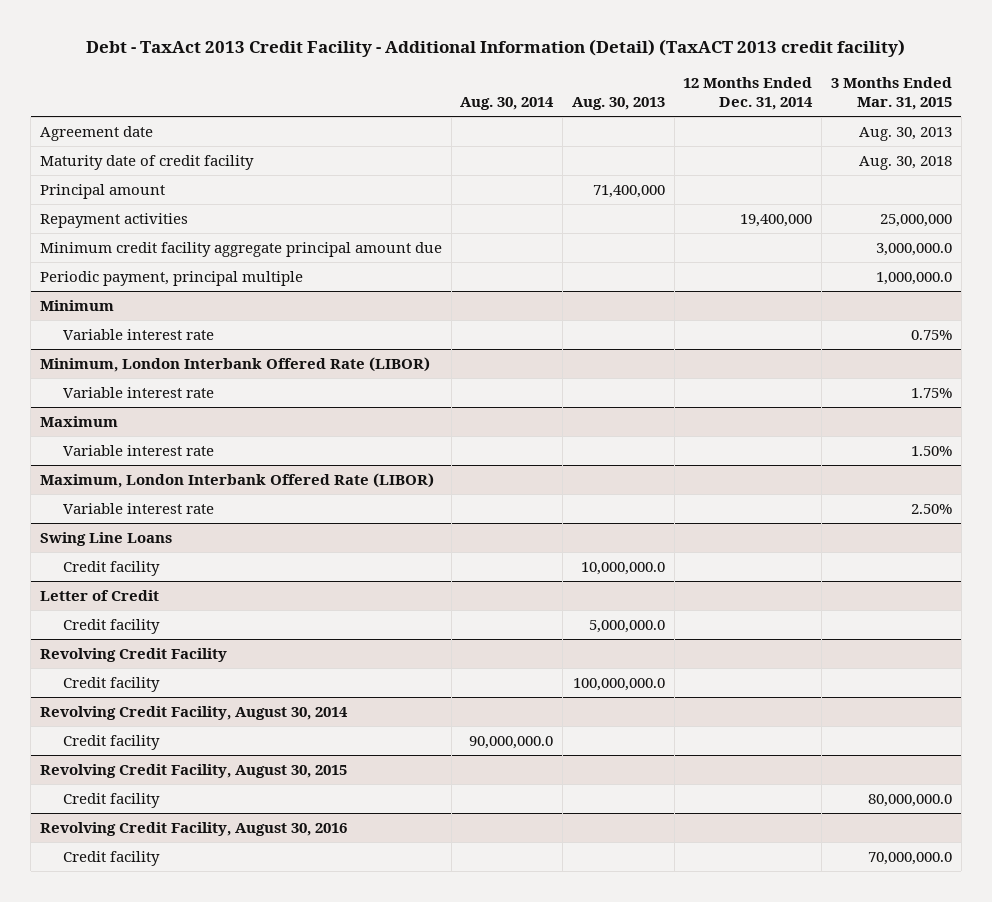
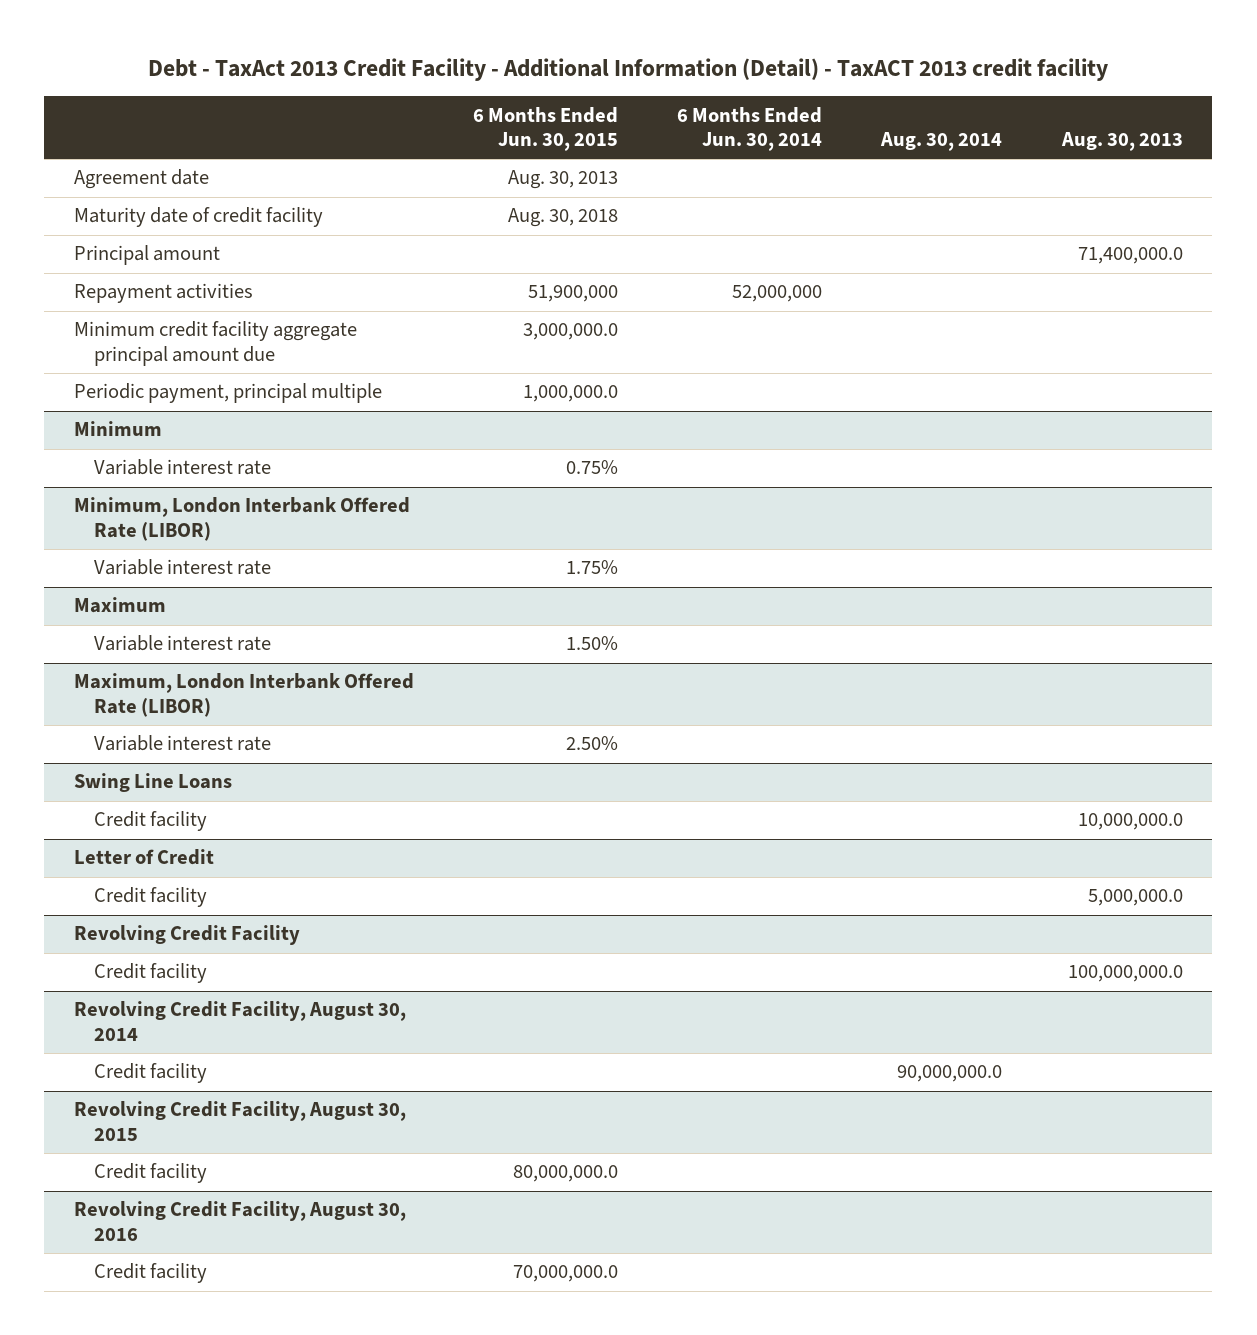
- Debt - TaxAct 2013 Credit Facility - Additional Information (Detail) (TaxACT 2013 credit facility)
+ Debt - TaxAct 2013 Credit Facility - Additional Information (Detail) - TaxACT 2013 credit facility
- | Aug. 30, 2014 | Aug. 30, 2013 | 12 Months Ended Dec. 31, 2014 | 3 Months Ended Mar. 31, 2015
+ | 6 Months Ended Jun. 30, 2015 | 6 Months Ended Jun. 30, 2014 | Aug. 30, 2014 | Aug. 30, 2013
- Principal amount | | 71,400,000 | |
+ Principal amount | | | | 71,400,000.0

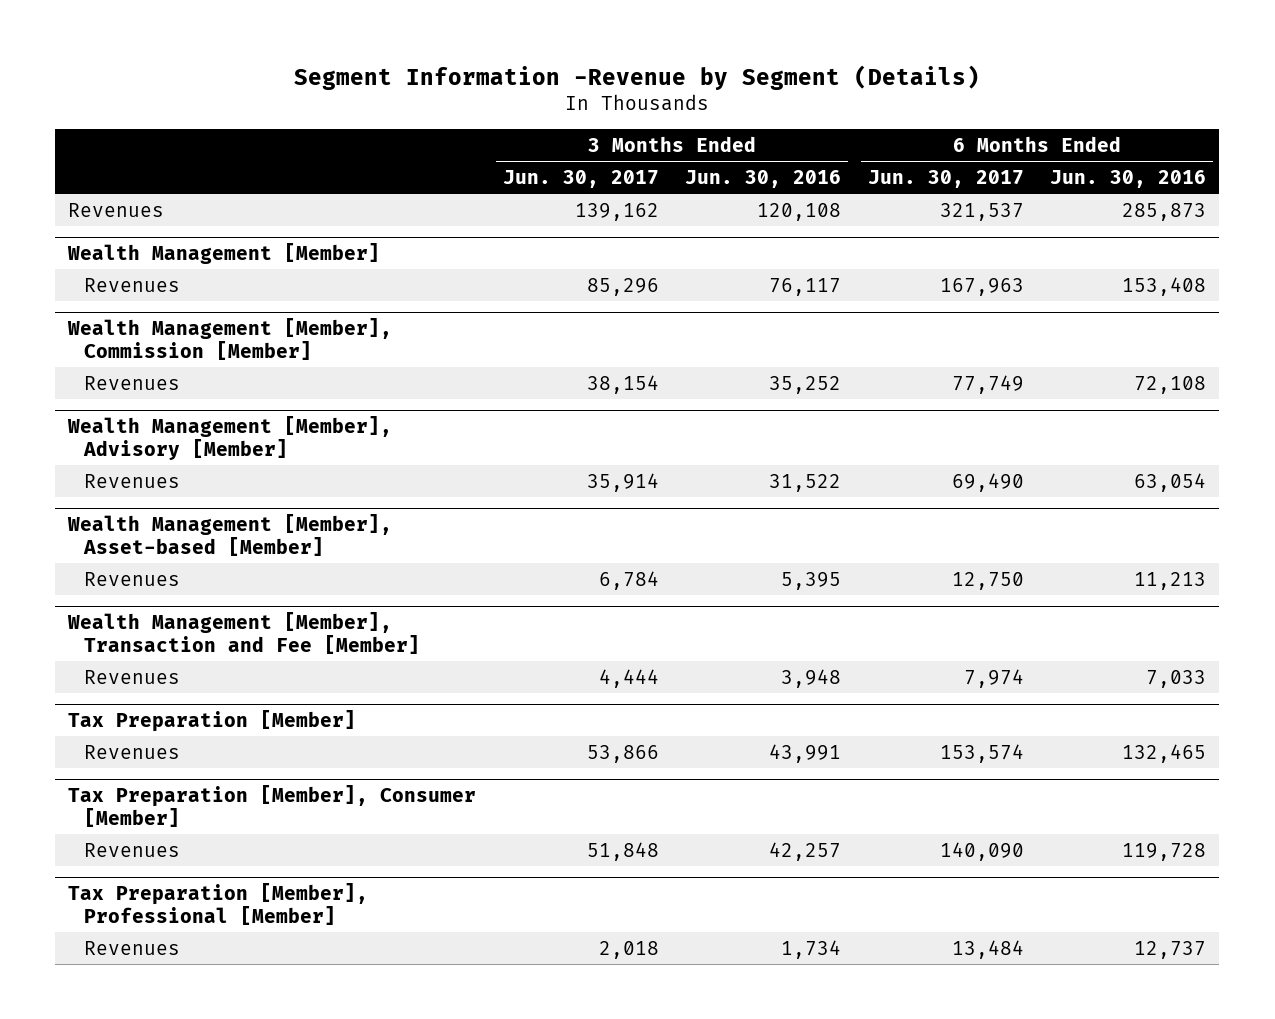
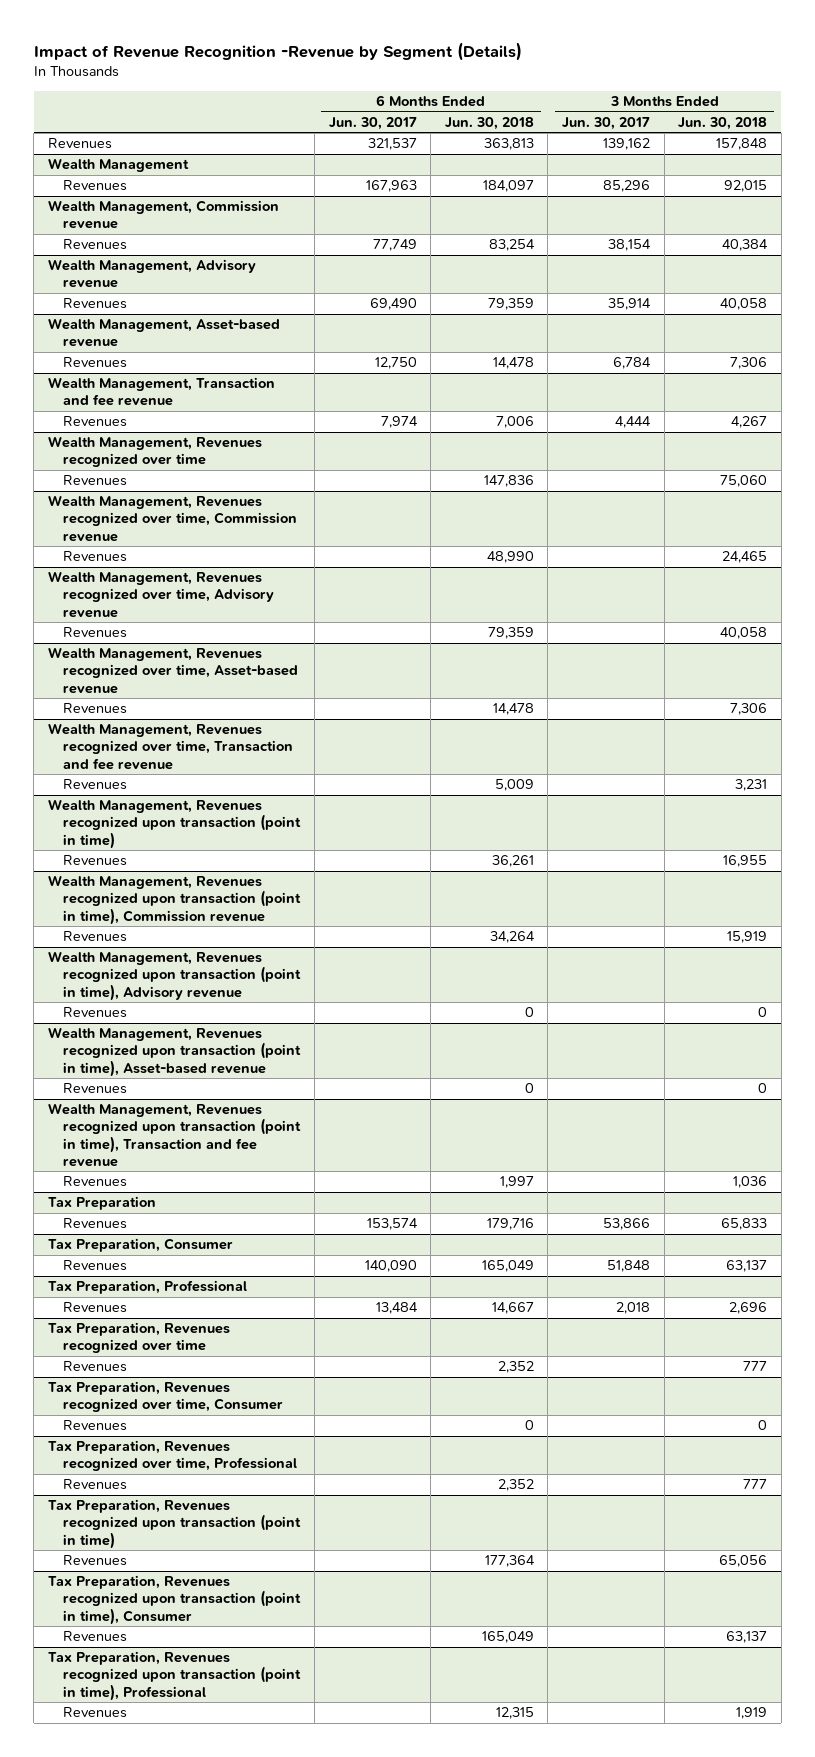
- Segment Information -Revenue by Segment (Details)
+ Impact of Revenue Recognition -Revenue by Segment (Details)
- | 3 Months Ended Jun. 30, 2017 | 3 Months Ended Jun. 30, 2016 | 6 Months Ended Jun. 30, 2017 | 6 Months Ended Jun. 30, 2016
+ | 6 Months Ended Jun. 30, 2017 | 6 Months Ended Jun. 30, 2018 | 3 Months Ended Jun. 30, 2017 | 3 Months Ended Jun. 30, 2018
- Wealth Management [Member]
+ Wealth Management
- Wealth Management [Member], Commission [Member]
+ Wealth Management, Commission revenue
- Wealth Management [Member], Advisory [Member]
+ Wealth Management, Advisory revenue
- Wealth Management [Member], Asset-based [Member]
+ Wealth Management, Asset-based revenue
- Wealth Management [Member], Transaction and Fee [Member]
+ Wealth Management, Transaction and fee revenue
- Tax Preparation [Member]
+ Wealth Management, Revenues recognized over time
+ Revenues | | 147,836 | | 75,060
+ Wealth Management, Revenues recognized over time, Commission revenue
+ Revenues | | 48,990 | | 24,465
+ Wealth Management, Revenues recognized over time, Advisory revenue
+ Revenues | | 79,359 | | 40,058
+ Wealth Management, Revenues recognized over time, Asset-based revenue
+ Revenues | | 14,478 | | 7,306
+ Wealth Management, Revenues recognized over time, Transaction and fee revenue
+ Revenues | | 5,009 | | 3,231
+ Wealth Management, Revenues recognized upon transaction (point in time)
+ Revenues | | 36,261 | | 16,955
+ Wealth Management, Revenues recognized upon transaction (point in time), Commission revenue
+ Revenues | | 34,264 | | 15,919
+ Wealth Management, Revenues recognized upon transaction (point in time), Advisory revenue
+ Revenues | | 0 | | 0
+ Wealth Management, Revenues recognized upon transaction (point in time), Asset-based revenue
+ Revenues | | 0 | | 0
+ Wealth Management, Revenues recognized upon transaction (point in time), Transaction and fee revenue
+ Revenues | | 1,997 | | 1,036
+ Tax Preparation
- Tax Preparation [Member], Consumer [Member]
+ Tax Preparation, Consumer
- Tax Preparation [Member], Professional [Member]
+ Tax Preparation, Professional
+ Tax Preparation, Revenues recognized over time
+ Revenues | | 2,352 | | 777
+ Tax Preparation, Revenues recognized over time, Consumer
+ Revenues | | 0 | | 0
+ Tax Preparation, Revenues recognized over time, Professional
+ Revenues | | 2,352 | | 777
+ Tax Preparation, Revenues recognized upon transaction (point in time)
+ Revenues | | 177,364 | | 65,056
+ Tax Preparation, Revenues recognized upon transaction (point in time), Consumer
+ Revenues | | 165,049 | | 63,137
+ Tax Preparation, Revenues recognized upon transaction (point in time), Professional
+ Revenues | | 12,315 | | 1,919

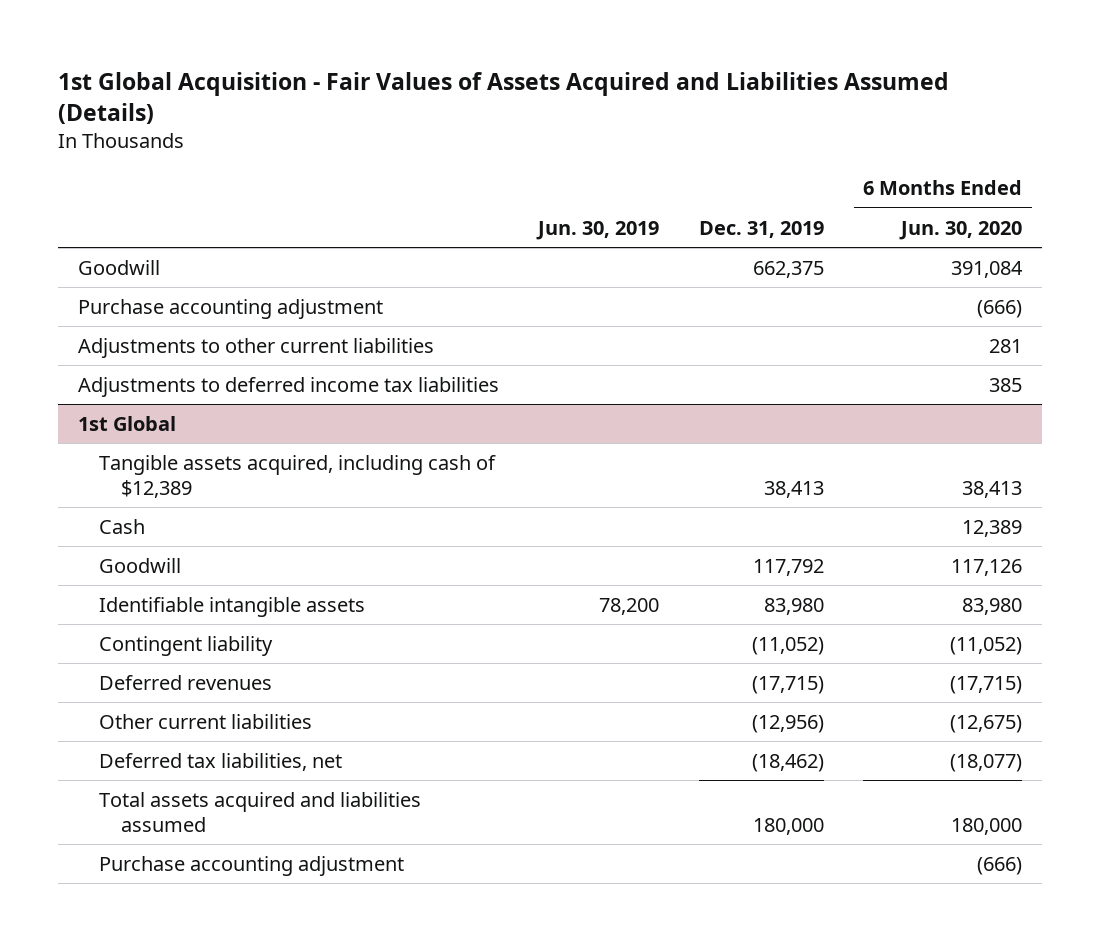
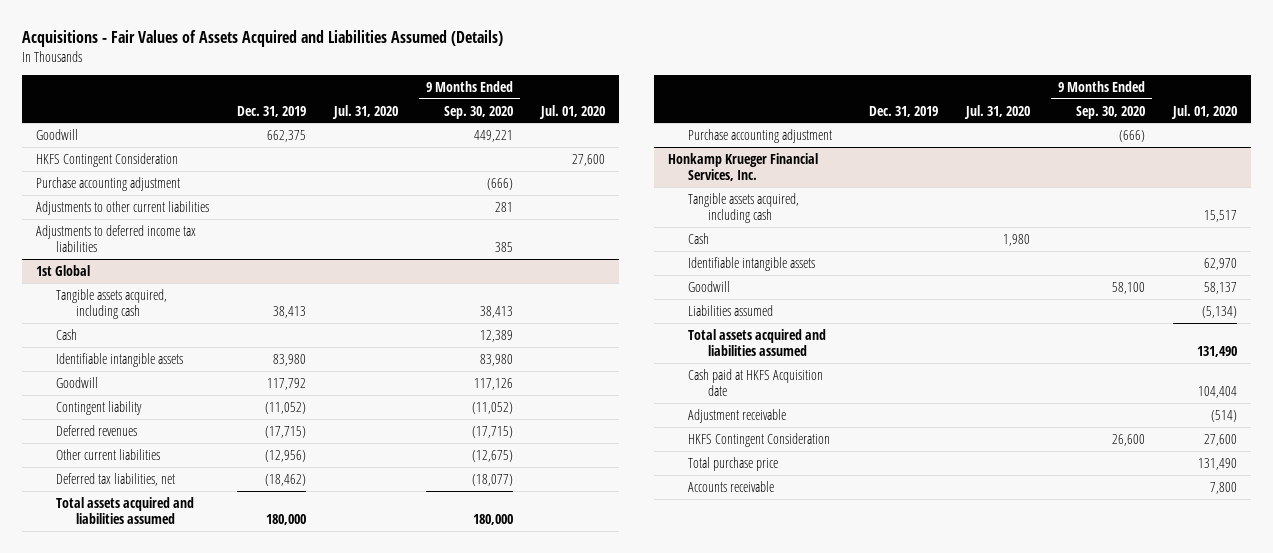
- 1st Global Acquisition - Fair Values of Assets Acquired and Liabilities Assumed (Details)
+ Acquisitions - Fair Values of Assets Acquired and Liabilities Assumed (Details)
- | Jun. 30, 2019 | Dec. 31, 2019 | 6 Months Ended Jun. 30, 2020
+ | Dec. 31, 2019 | Jul. 31, 2020 | 9 Months Ended Sep. 30, 2020 | Jul. 01, 2020
+ HKFS Contingent Consideration | | | | 27,600
@ 1st Global
- Tangible assets acquired, including cash of $12,389 | | 38,413 | 38,413
+ Tangible assets acquired, including cash | 38,413 | | 38,413 |
moved down: Goodwill | 117,792 | | 117,126 |
+ Honkamp Krueger Financial Services, Inc.
+ Tangible assets acquired, including cash | | | | 15,517
+ Cash | | 1,980 | |
+ Identifiable intangible assets | | | | 62,970
+ Goodwill | | | 58,100 | 58,137
+ Liabilities assumed | | | | (5,134)
+ Total assets acquired and liabilities assumed | | | | 131,490
+ Cash paid at HKFS Acquisition date | | | | 104,404
+ Adjustment receivable | | | | (514)
+ HKFS Contingent Consideration | | | 26,600 | 27,600
+ Total purchase price | | | | 131,490
+ Accounts receivable | | | | 7,800

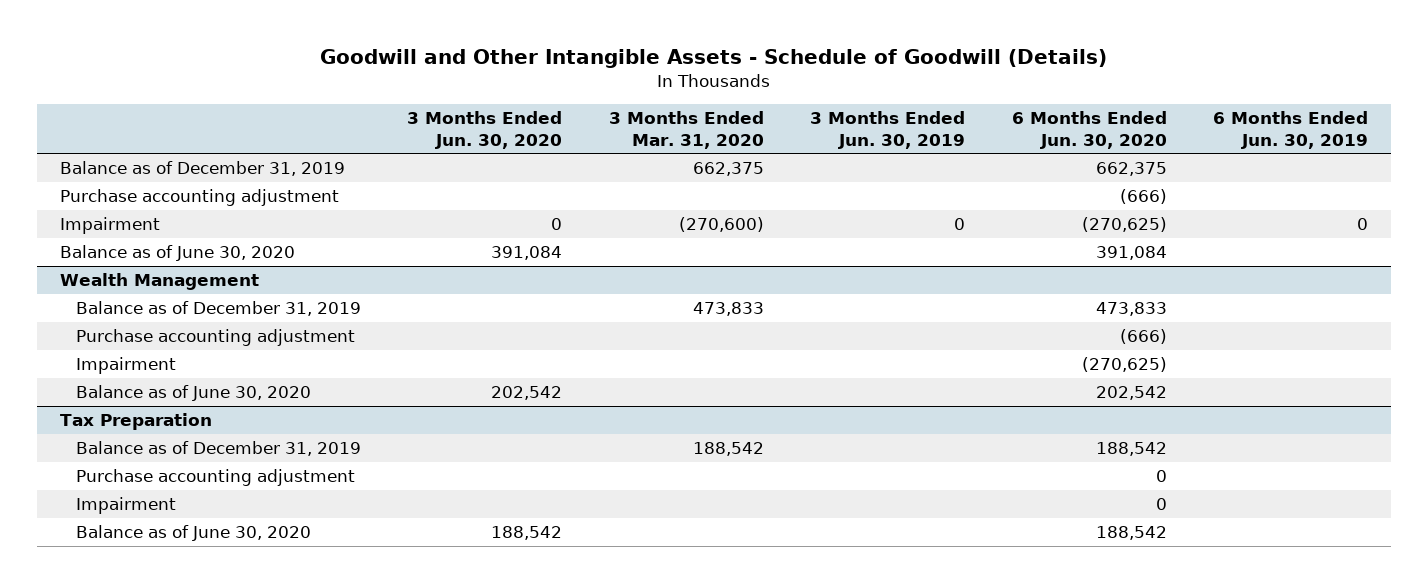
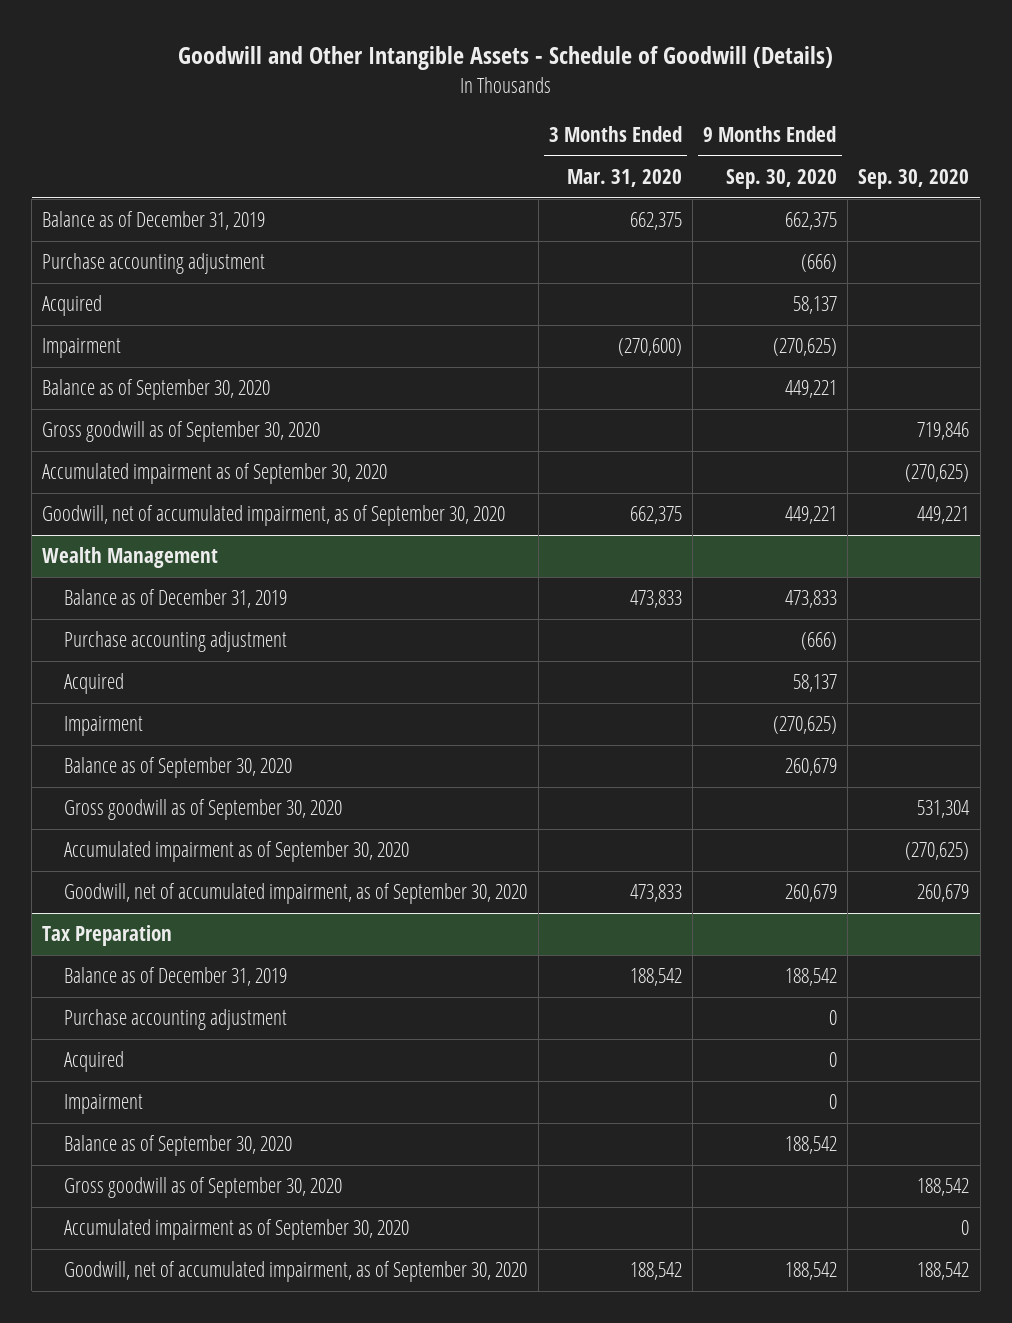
- | 3 Months Ended Jun. 30, 2020 | 3 Months Ended Mar. 31, 2020 | 3 Months Ended Jun. 30, 2019 | 6 Months Ended Jun. 30, 2020 | 6 Months Ended Jun. 30, 2019
+ | 3 Months Ended Mar. 31, 2020 | 9 Months Ended Sep. 30, 2020 | Sep. 30, 2020
+ Acquired | | 58,137 |
- Balance as of June 30, 2020 | 391,084 | | | 391,084 |
+ Balance as of September 30, 2020 | | 449,221 |
+ Gross goodwill as of September 30, 2020 | | | 719,846
+ Accumulated impairment as of September 30, 2020 | | | (270,625)
+ Goodwill, net of accumulated impairment, as of September 30, 2020 | 662,375 | 449,221 | 449,221
@ Wealth Management
+ Acquired | | 58,137 |
- Balance as of June 30, 2020 | 202,542 | | | 202,542 |
+ Balance as of September 30, 2020 | | 260,679 |
+ Gross goodwill as of September 30, 2020 | | | 531,304
+ Accumulated impairment as of September 30, 2020 | | | (270,625)
+ Goodwill, net of accumulated impairment, as of September 30, 2020 | 473,833 | 260,679 | 260,679
@ Tax Preparation
+ Acquired | | 0 |
- Balance as of June 30, 2020 | 188,542 | | | 188,542 |
+ Balance as of September 30, 2020 | | 188,542 |
+ Gross goodwill as of September 30, 2020 | | | 188,542
+ Accumulated impairment as of September 30, 2020 | | | 0
+ Goodwill, net of accumulated impairment, as of September 30, 2020 | 188,542 | 188,542 | 188,542

